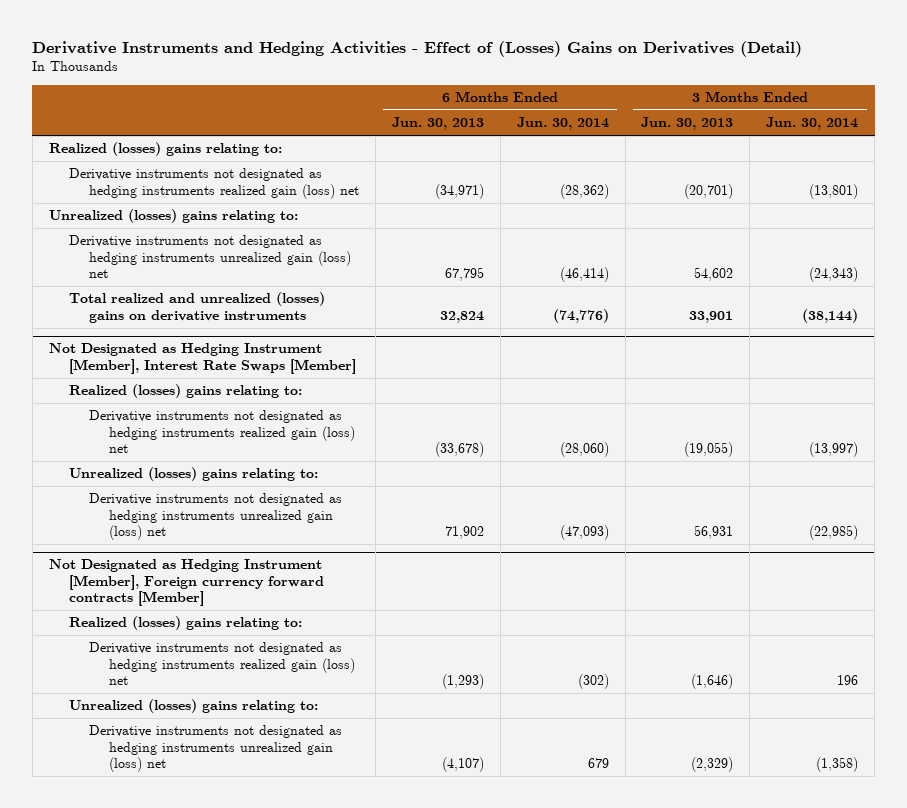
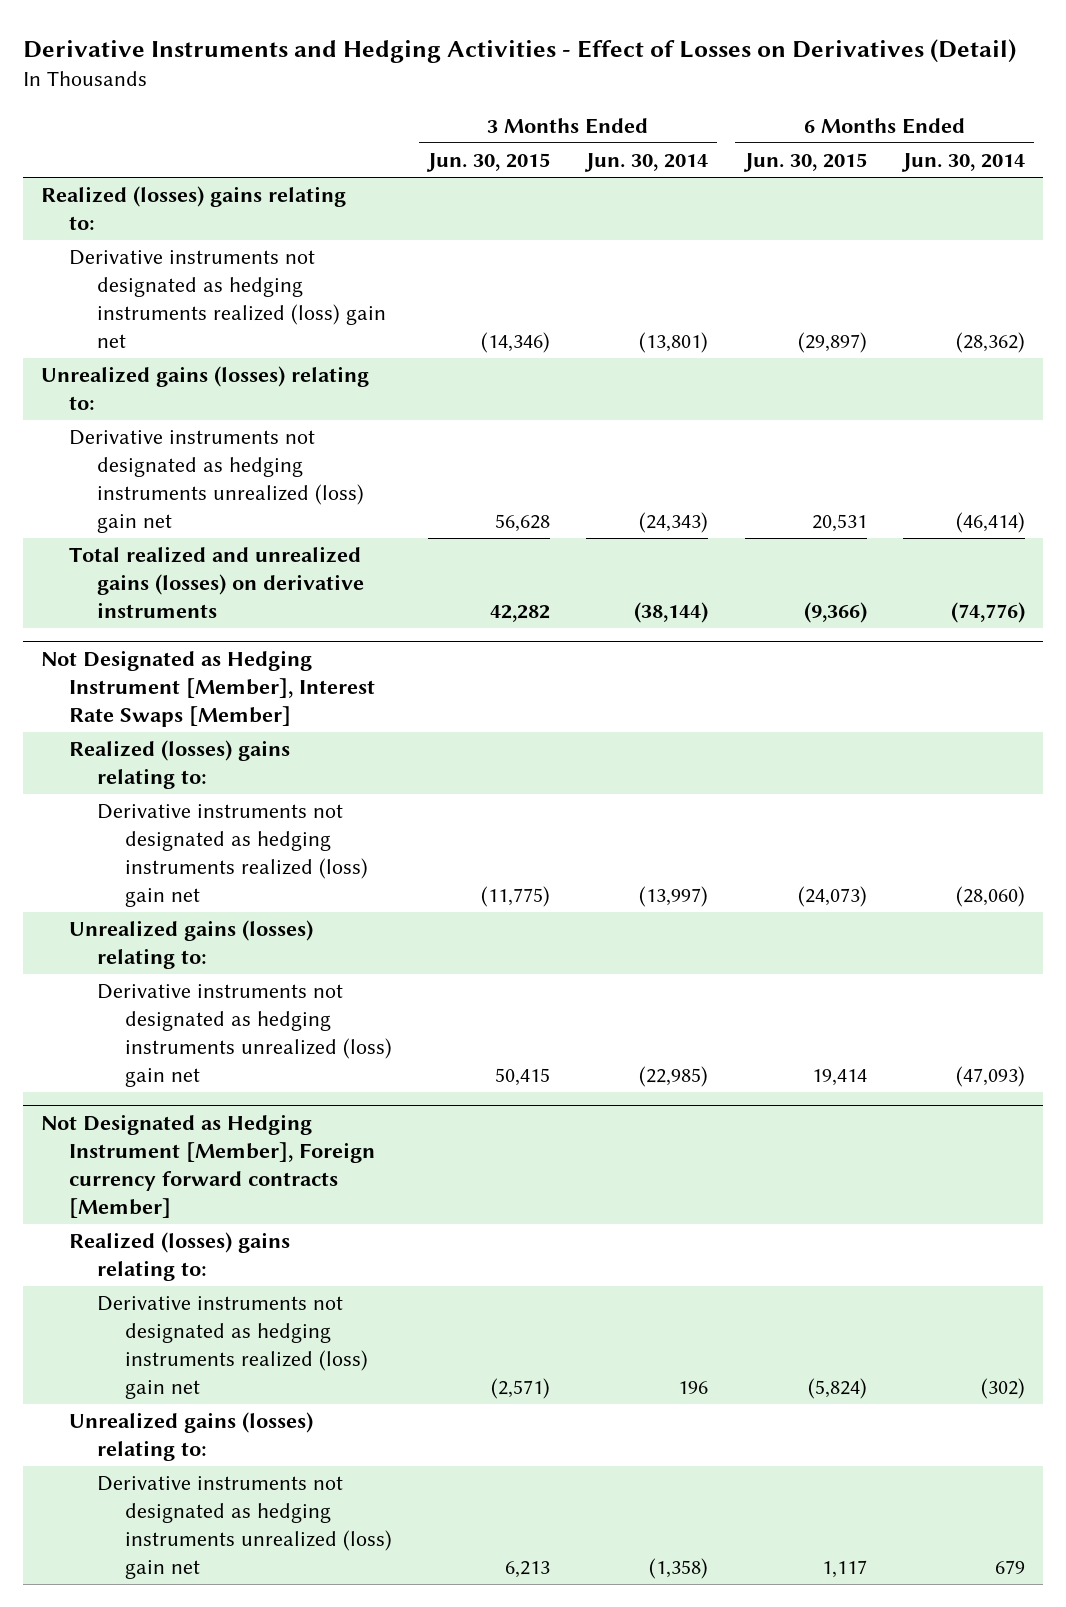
- Derivative Instruments and Hedging Activities - Effect of (Losses) Gains on Derivatives (Detail)
+ Derivative Instruments and Hedging Activities - Effect of Losses on Derivatives (Detail)
- | 6 Months Ended Jun. 30, 2013 | 6 Months Ended Jun. 30, 2014 | 3 Months Ended Jun. 30, 2013 | 3 Months Ended Jun. 30, 2014
+ | 3 Months Ended Jun. 30, 2015 | 3 Months Ended Jun. 30, 2014 | 6 Months Ended Jun. 30, 2015 | 6 Months Ended Jun. 30, 2014
- Derivative instruments not designated as hedging instruments realized gain (loss) net | (34,971) | (28,362) | (20,701) | (13,801)
- Unrealized (losses) gains relating to:
- Derivative instruments not designated as hedging instruments unrealized gain (loss) net | 67,795 | (46,414) | 54,602 | (24,343)
- Total realized and unrealized (losses) gains on derivative instruments | 32,824 | (74,776) | 33,901 | (38,144)
+ Derivative instruments not designated as hedging instruments realized (loss) gain net | (14,346) | (13,801) | (29,897) | (28,362)
+ Unrealized gains (losses) relating to:
+ Derivative instruments not designated as hedging instruments unrealized (loss) gain net | 56,628 | (24,343) | 20,531 | (46,414)
+ Total realized and unrealized gains (losses) on derivative instruments | 42,282 | (38,144) | (9,366) | (74,776)
@ Not Designated as Hedging Instrument [Member], Interest Rate Swaps [Member]
- Derivative instruments not designated as hedging instruments realized gain (loss) net | (33,678) | (28,060) | (19,055) | (13,997)
- Unrealized (losses) gains relating to:
- Derivative instruments not designated as hedging instruments unrealized gain (loss) net | 71,902 | (47,093) | 56,931 | (22,985)
+ Derivative instruments not designated as hedging instruments realized (loss) gain net | (11,775) | (13,997) | (24,073) | (28,060)
+ Unrealized gains (losses) relating to:
+ Derivative instruments not designated as hedging instruments unrealized (loss) gain net | 50,415 | (22,985) | 19,414 | (47,093)
@ Not Designated as Hedging Instrument [Member], Foreign currency forward contracts [Member]
- Derivative instruments not designated as hedging instruments realized gain (loss) net | (1,293) | (302) | (1,646) | 196
- Unrealized (losses) gains relating to:
- Derivative instruments not designated as hedging instruments unrealized gain (loss) net | (4,107) | 679 | (2,329) | (1,358)
+ Derivative instruments not designated as hedging instruments realized (loss) gain net | (2,571) | 196 | (5,824) | (302)
+ Unrealized gains (losses) relating to:
+ Derivative instruments not designated as hedging instruments unrealized (loss) gain net | 6,213 | (1,358) | 1,117 | 679

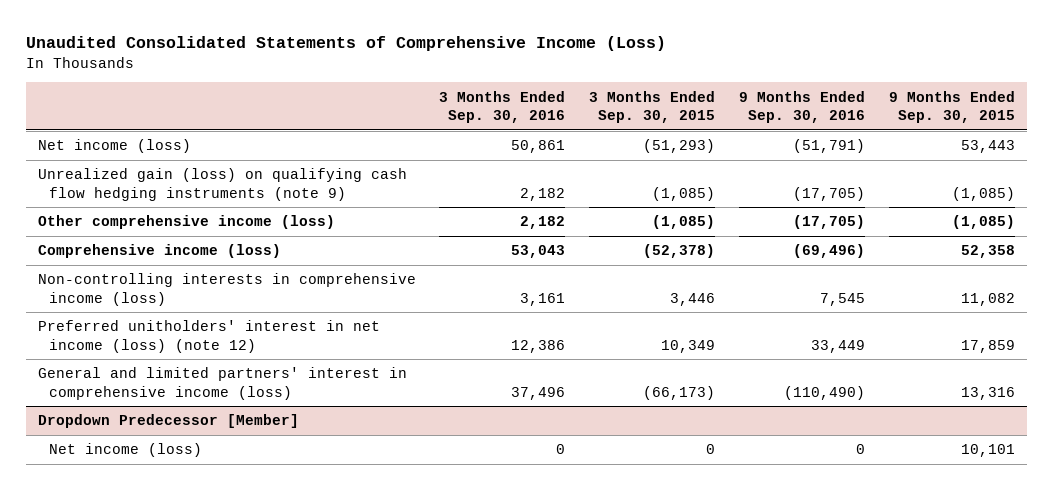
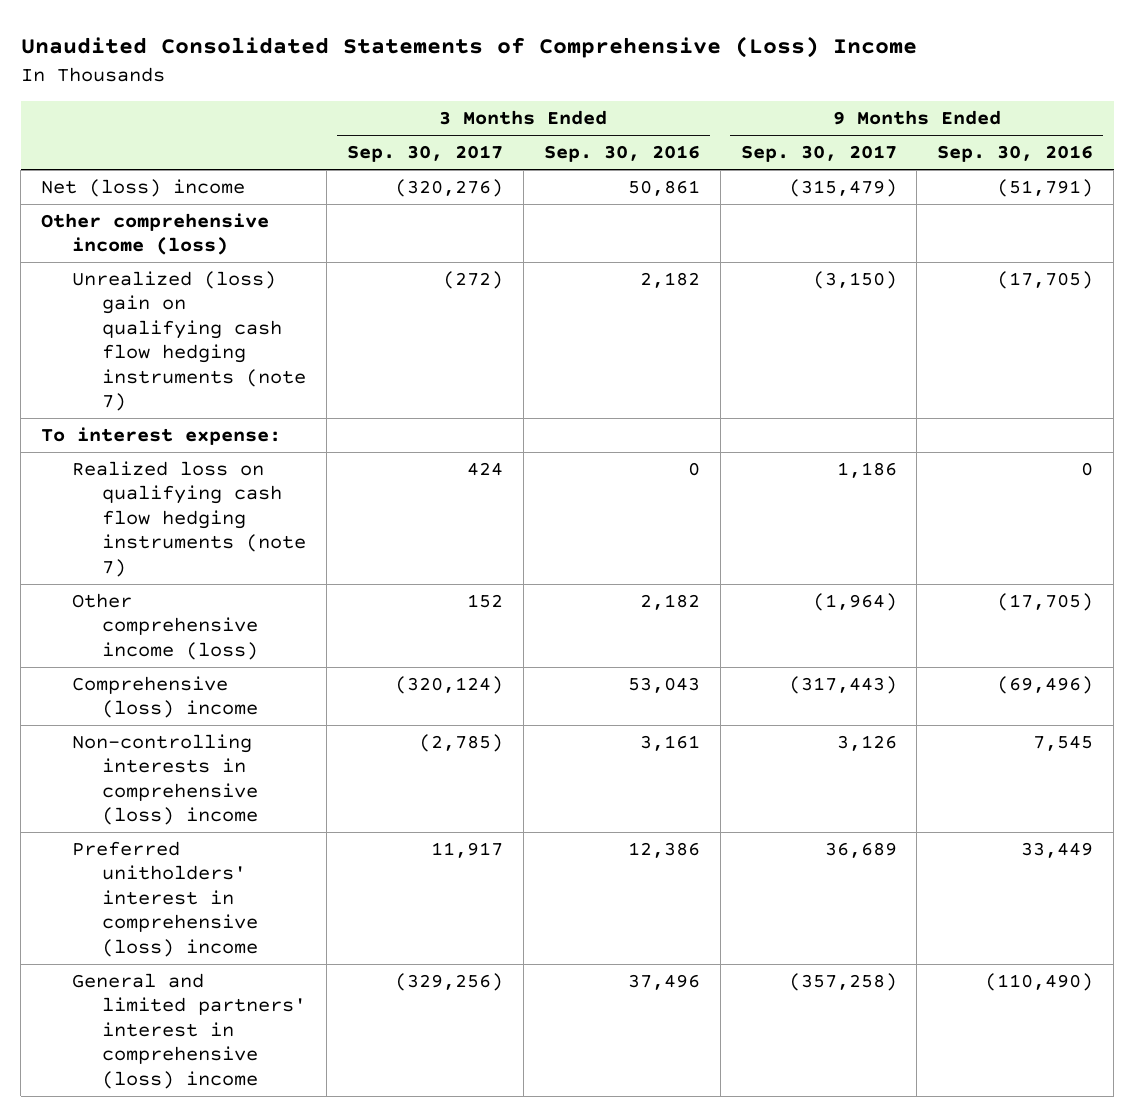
- Unaudited Consolidated Statements of Comprehensive Income (Loss)
+ Unaudited Consolidated Statements of Comprehensive (Loss) Income
- | 3 Months Ended Sep. 30, 2016 | 3 Months Ended Sep. 30, 2015 | 9 Months Ended Sep. 30, 2016 | 9 Months Ended Sep. 30, 2015
+ | 3 Months Ended Sep. 30, 2017 | 3 Months Ended Sep. 30, 2016 | 9 Months Ended Sep. 30, 2017 | 9 Months Ended Sep. 30, 2016
- Net income (loss) | 50,861 | (51,293) | (51,791) | 53,443
- Unrealized gain (loss) on qualifying cash flow hedging instruments (note 9) | 2,182 | (1,085) | (17,705) | (1,085)
+ Net (loss) income | (320,276) | 50,861 | (315,479) | (51,791)
+ Other comprehensive income (loss)
+ Unrealized (loss) gain on qualifying cash flow hedging instruments (note 7) | (272) | 2,182 | (3,150) | (17,705)
+ To interest expense:
+ Realized loss on qualifying cash flow hedging instruments (note 7) | 424 | 0 | 1,186 | 0
- Comprehensive income (loss) | 53,043 | (52,378) | (69,496) | 52,358
- Non-controlling interests in comprehensive income (loss) | 3,161 | 3,446 | 7,545 | 11,082
- Preferred unitholders' interest in net income (loss) (note 12) | 12,386 | 10,349 | 33,449 | 17,859
- General and limited partners' interest in comprehensive income (loss) | 37,496 | (66,173) | (110,490) | 13,316
- Dropdown Predecessor [Member]
- Net income (loss) | 0 | 0 | 0 | 10,101
+ Comprehensive (loss) income | (320,124) | 53,043 | (317,443) | (69,496)
+ Non-controlling interests in comprehensive (loss) income | (2,785) | 3,161 | 3,126 | 7,545
+ Preferred unitholders' interest in comprehensive (loss) income | 11,917 | 12,386 | 36,689 | 33,449
+ General and limited partners' interest in comprehensive (loss) income | (329,256) | 37,496 | (357,258) | (110,490)

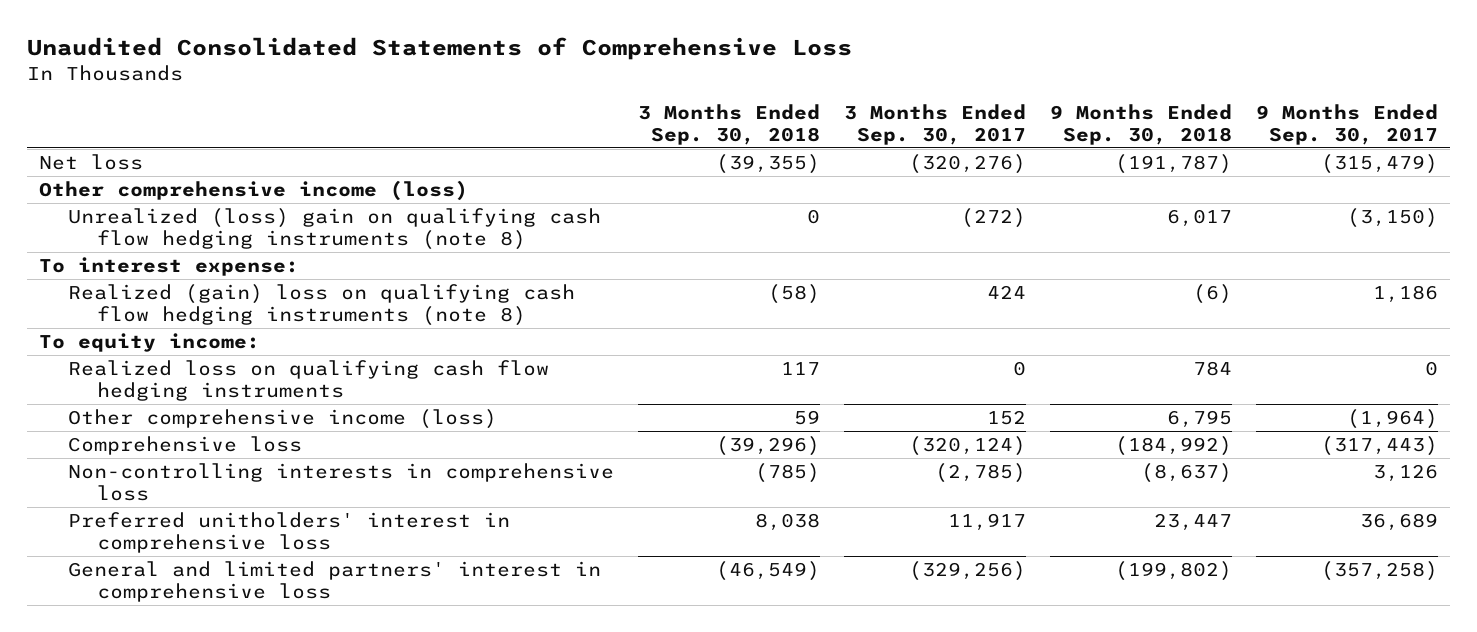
- Unaudited Consolidated Statements of Comprehensive (Loss) Income
+ Unaudited Consolidated Statements of Comprehensive Loss
- | 3 Months Ended Sep. 30, 2017 | 3 Months Ended Sep. 30, 2016 | 9 Months Ended Sep. 30, 2017 | 9 Months Ended Sep. 30, 2016
+ | 3 Months Ended Sep. 30, 2018 | 3 Months Ended Sep. 30, 2017 | 9 Months Ended Sep. 30, 2018 | 9 Months Ended Sep. 30, 2017
- Net (loss) income | (320,276) | 50,861 | (315,479) | (51,791)
+ Net loss | (39,355) | (320,276) | (191,787) | (315,479)
- Unrealized (loss) gain on qualifying cash flow hedging instruments (note 7) | (272) | 2,182 | (3,150) | (17,705)
+ Unrealized (loss) gain on qualifying cash flow hedging instruments (note 8) | 0 | (272) | 6,017 | (3,150)
- Realized loss on qualifying cash flow hedging instruments (note 7) | 424 | 0 | 1,186 | 0
+ Realized (gain) loss on qualifying cash flow hedging instruments (note 8) | (58) | 424 | (6) | 1,186
+ To equity income:
+ Realized loss on qualifying cash flow hedging instruments | 117 | 0 | 784 | 0
- Comprehensive (loss) income | (320,124) | 53,043 | (317,443) | (69,496)
- Non-controlling interests in comprehensive (loss) income | (2,785) | 3,161 | 3,126 | 7,545
- Preferred unitholders' interest in comprehensive (loss) income | 11,917 | 12,386 | 36,689 | 33,449
- General and limited partners' interest in comprehensive (loss) income | (329,256) | 37,496 | (357,258) | (110,490)
+ Comprehensive loss | (39,296) | (320,124) | (184,992) | (317,443)
+ Non-controlling interests in comprehensive loss | (785) | (2,785) | (8,637) | 3,126
+ Preferred unitholders' interest in comprehensive loss | 8,038 | 11,917 | 23,447 | 36,689
+ General and limited partners' interest in comprehensive loss | (46,549) | (329,256) | (199,802) | (357,258)

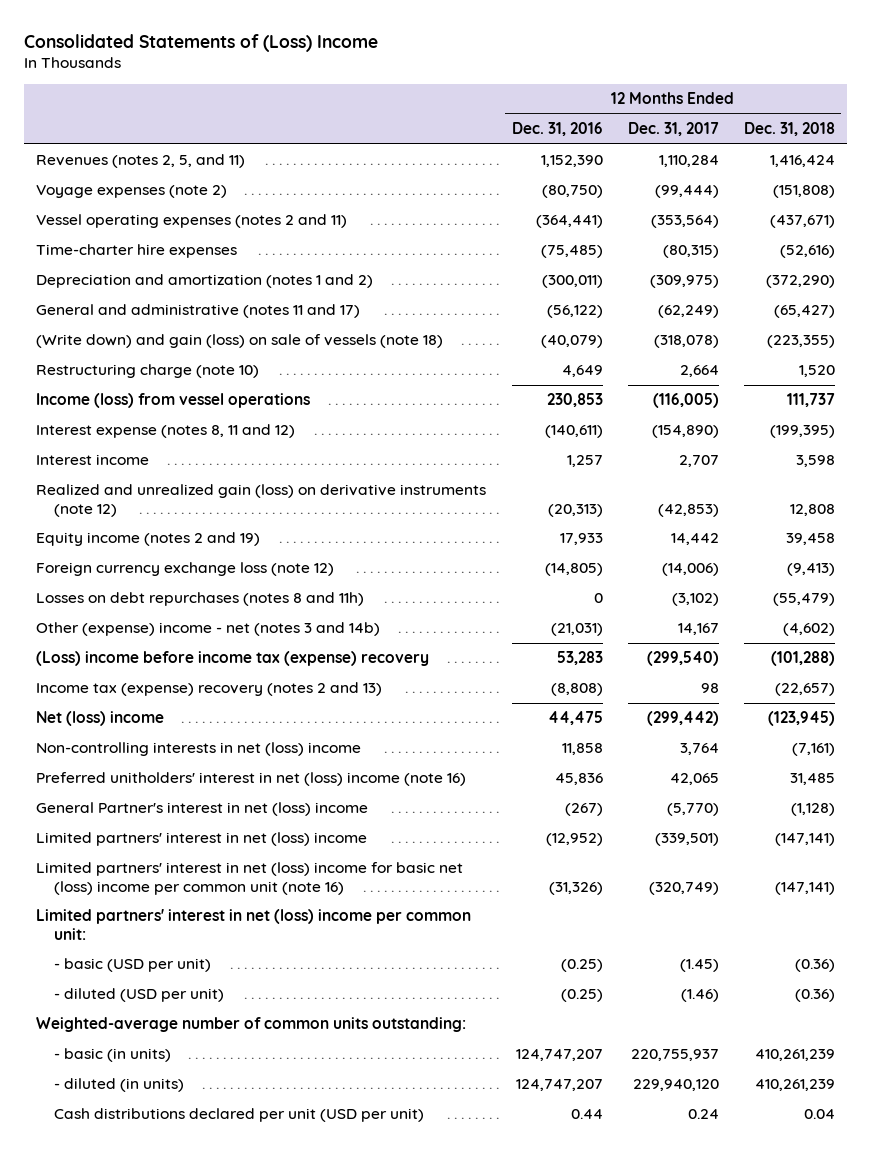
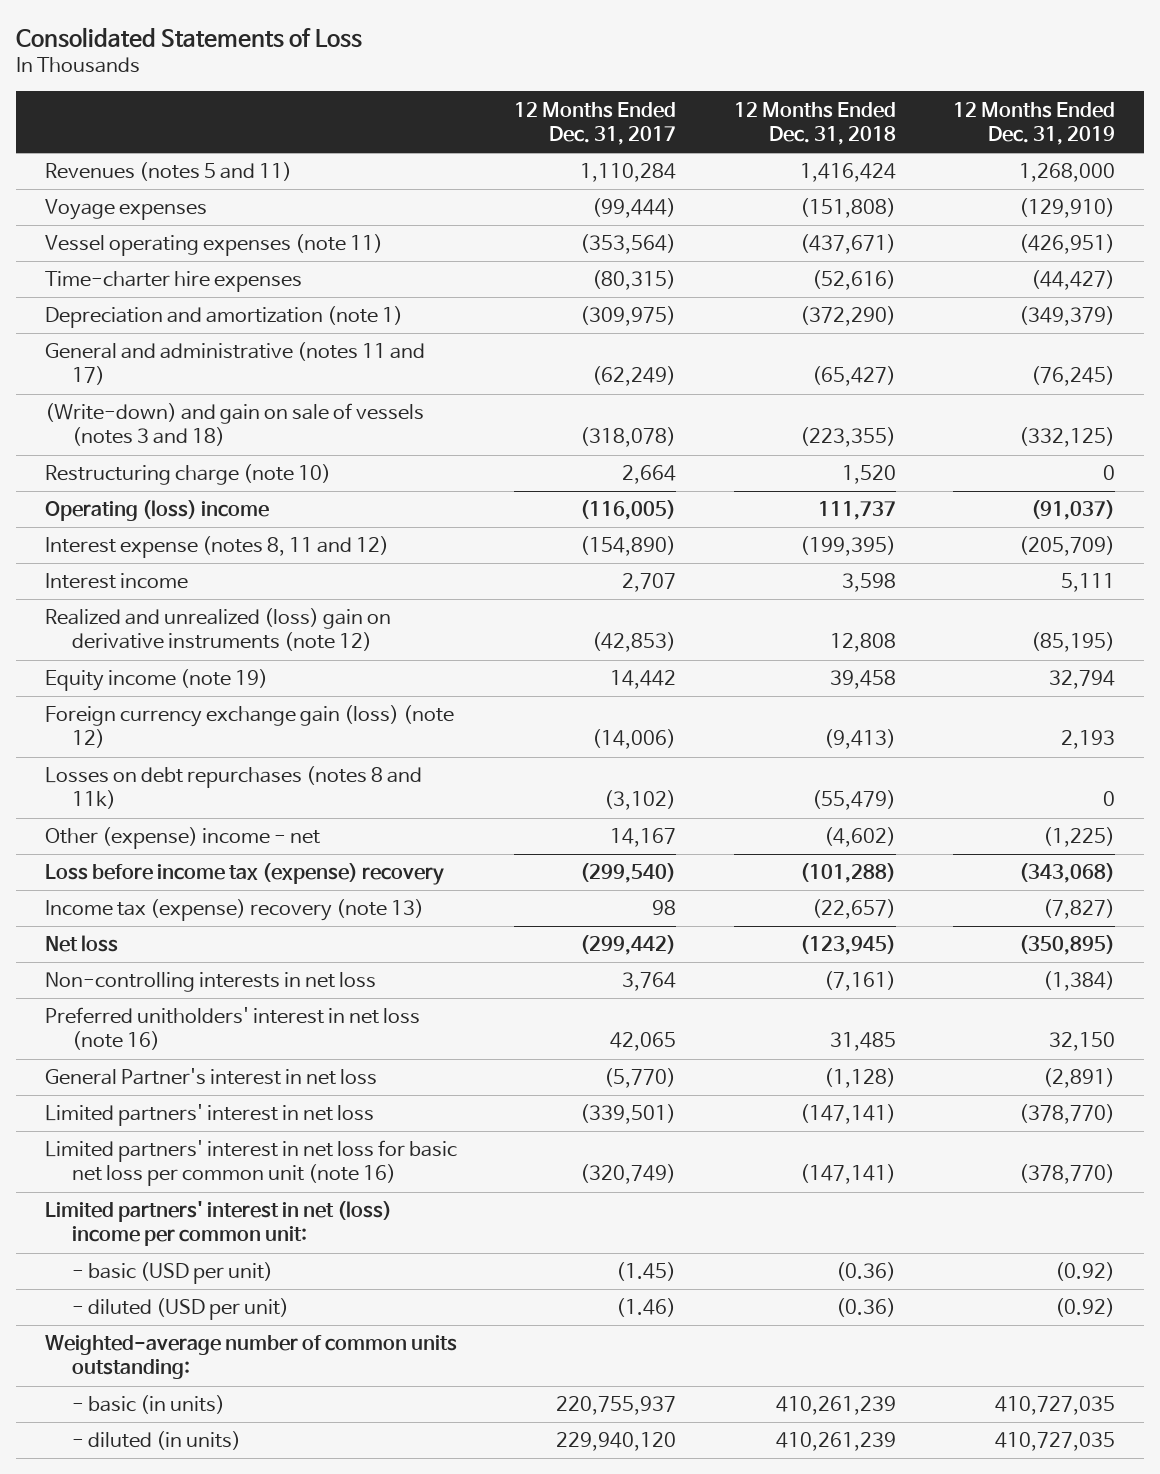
- Consolidated Statements of (Loss) Income
+ Consolidated Statements of Loss
- | 12 Months Ended Dec. 31, 2016 | 12 Months Ended Dec. 31, 2017 | 12 Months Ended Dec. 31, 2018
+ | 12 Months Ended Dec. 31, 2017 | 12 Months Ended Dec. 31, 2018 | 12 Months Ended Dec. 31, 2019
- Revenues (notes 2, 5, and 11) | 1,152,390 | 1,110,284 | 1,416,424
- Voyage expenses (note 2) | (80,750) | (99,444) | (151,808)
- Vessel operating expenses (notes 2 and 11) | (364,441) | (353,564) | (437,671)
+ Revenues (notes 5 and 11) | 1,110,284 | 1,416,424 | 1,268,000
+ Voyage expenses | (99,444) | (151,808) | (129,910)
+ Vessel operating expenses (note 11) | (353,564) | (437,671) | (426,951)
- Depreciation and amortization (notes 1 and 2) | (300,011) | (309,975) | (372,290)
+ Depreciation and amortization (note 1) | (309,975) | (372,290) | (349,379)
- (Write down) and gain (loss) on sale of vessels (note 18) | (40,079) | (318,078) | (223,355)
+ (Write-down) and gain on sale of vessels (notes 3 and 18) | (318,078) | (223,355) | (332,125)
- Income (loss) from vessel operations | 230,853 | (116,005) | 111,737
+ Operating (loss) income | (116,005) | 111,737 | (91,037)
- Realized and unrealized gain (loss) on derivative instruments (note 12) | (20,313) | (42,853) | 12,808
- Equity income (notes 2 and 19) | 17,933 | 14,442 | 39,458
- Foreign currency exchange loss (note 12) | (14,805) | (14,006) | (9,413)
- Losses on debt repurchases (notes 8 and 11h) | 0 | (3,102) | (55,479)
- Other (expense) income - net (notes 3 and 14b) | (21,031) | 14,167 | (4,602)
- (Loss) income before income tax (expense) recovery | 53,283 | (299,540) | (101,288)
- Income tax (expense) recovery (notes 2 and 13) | (8,808) | 98 | (22,657)
- Net (loss) income | 44,475 | (299,442) | (123,945)
- Non-controlling interests in net (loss) income | 11,858 | 3,764 | (7,161)
- Preferred unitholders' interest in net (loss) income (note 16) | 45,836 | 42,065 | 31,485
- General Partner's interest in net (loss) income | (267) | (5,770) | (1,128)
- Limited partners' interest in net (loss) income | (12,952) | (339,501) | (147,141)
- Limited partners' interest in net (loss) income for basic net (loss) income per common unit (note 16) | (31,326) | (320,749) | (147,141)
+ Realized and unrealized (loss) gain on derivative instruments (note 12) | (42,853) | 12,808 | (85,195)
+ Equity income (note 19) | 14,442 | 39,458 | 32,794
+ Foreign currency exchange gain (loss) (note 12) | (14,006) | (9,413) | 2,193
+ Losses on debt repurchases (notes 8 and 11k) | (3,102) | (55,479) | 0
+ Other (expense) income - net | 14,167 | (4,602) | (1,225)
+ Loss before income tax (expense) recovery | (299,540) | (101,288) | (343,068)
+ Income tax (expense) recovery (note 13) | 98 | (22,657) | (7,827)
+ Net loss | (299,442) | (123,945) | (350,895)
+ Non-controlling interests in net loss | 3,764 | (7,161) | (1,384)
+ Preferred unitholders' interest in net loss (note 16) | 42,065 | 31,485 | 32,150
+ General Partner's interest in net loss | (5,770) | (1,128) | (2,891)
+ Limited partners' interest in net loss | (339,501) | (147,141) | (378,770)
+ Limited partners' interest in net loss for basic net loss per common unit (note 16) | (320,749) | (147,141) | (378,770)
- Cash distributions declared per unit (USD per unit) | 0.44 | 0.24 | 0.04

